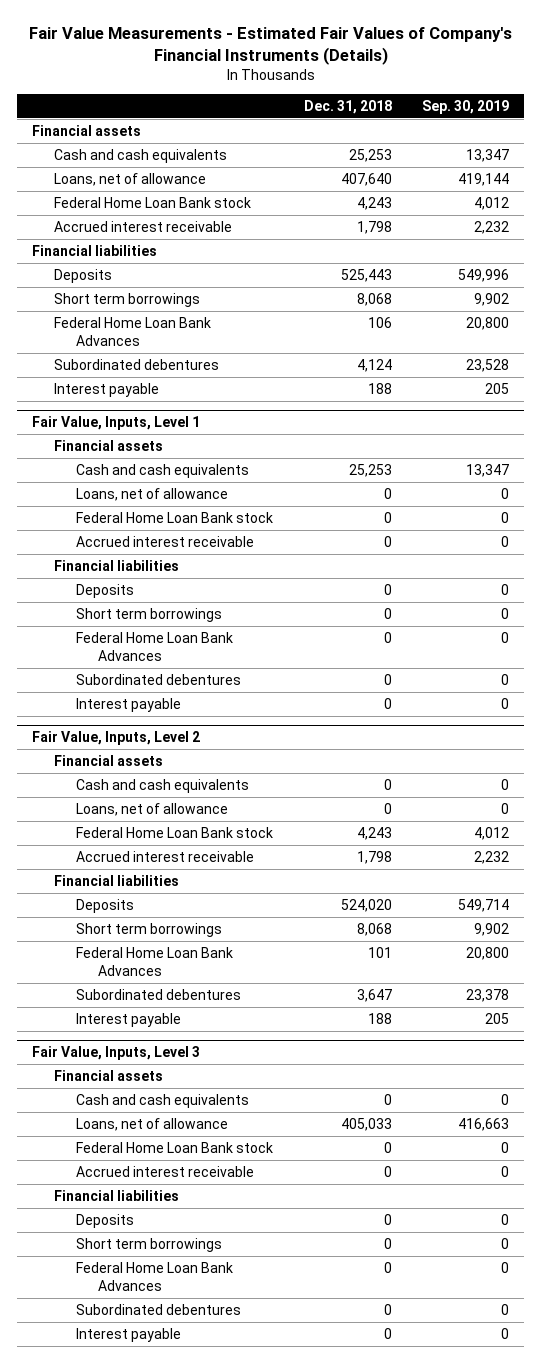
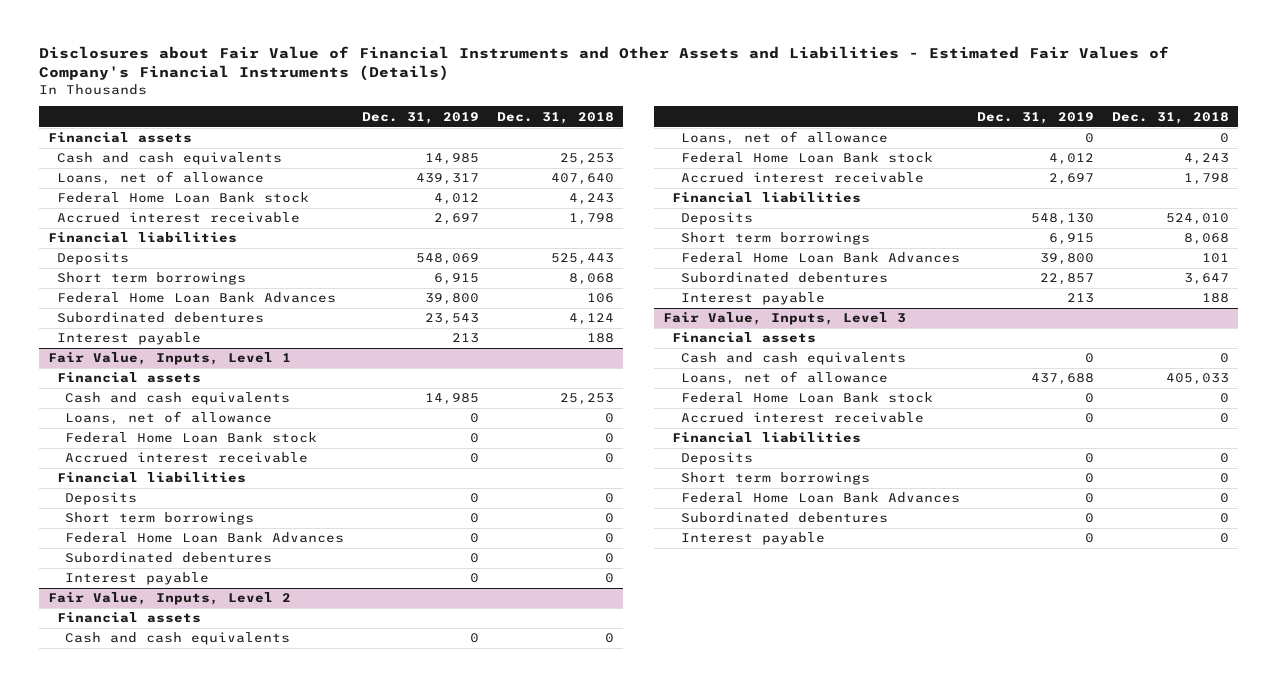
- Fair Value Measurements - Estimated Fair Values of Company's Financial Instruments (Details)
+ Disclosures about Fair Value of Financial Instruments and Other Assets and Liabilities - Estimated Fair Values of Company's Financial Instruments (Details)
- | Dec. 31, 2018 | Sep. 30, 2019
+ | Dec. 31, 2019 | Dec. 31, 2018
@ Fair Value, Inputs, Level 2
- Deposits | 524,020 | 549,714
+ Deposits | 548,130 | 524,010

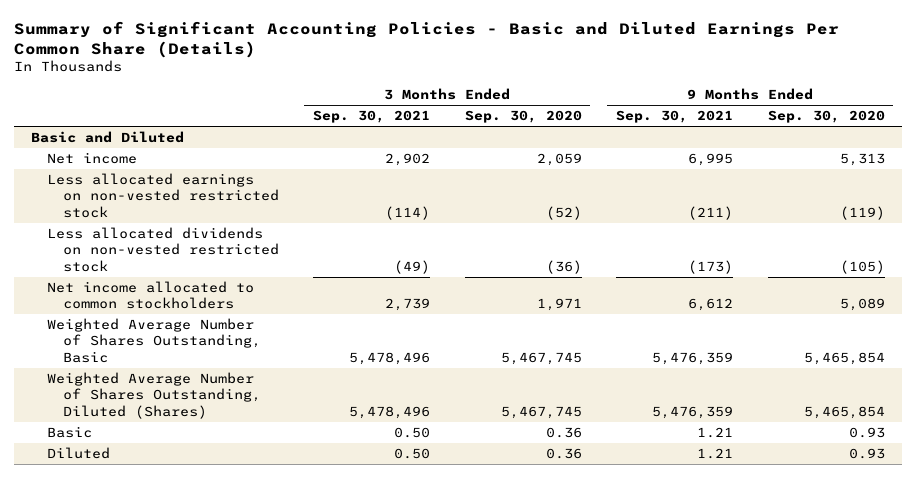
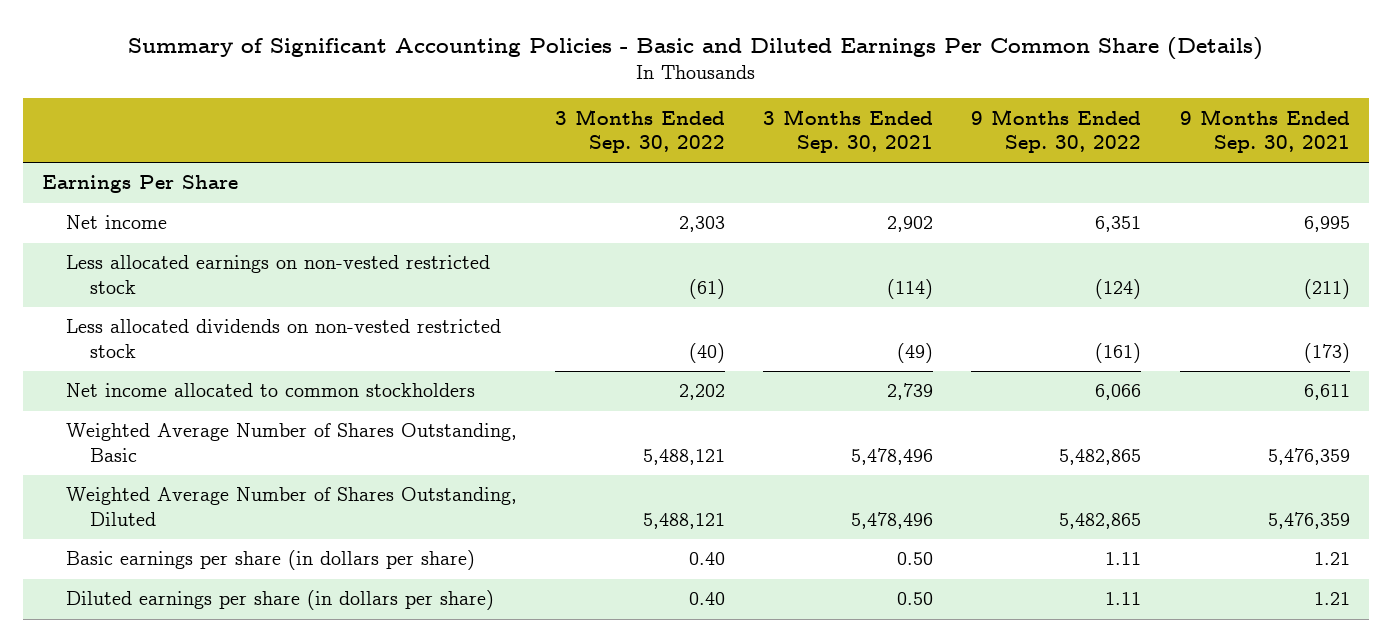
- | 3 Months Ended Sep. 30, 2021 | 3 Months Ended Sep. 30, 2020 | 9 Months Ended Sep. 30, 2021 | 9 Months Ended Sep. 30, 2020
+ | 3 Months Ended Sep. 30, 2022 | 3 Months Ended Sep. 30, 2021 | 9 Months Ended Sep. 30, 2022 | 9 Months Ended Sep. 30, 2021
- Basic and Diluted
+ Earnings Per Share
- Net income allocated to common stockholders | 2,739 | 1,971 | 6,612 | 5,089
+ Net income allocated to common stockholders | 2,202 | 2,739 | 6,066 | 6,611
- Weighted Average Number of Shares Outstanding, Diluted (Shares) | 5,478,496 | 5,467,745 | 5,476,359 | 5,465,854
- Basic | 0.50 | 0.36 | 1.21 | 0.93
- Diluted | 0.50 | 0.36 | 1.21 | 0.93
+ Weighted Average Number of Shares Outstanding, Diluted | 5,488,121 | 5,478,496 | 5,482,865 | 5,476,359
+ Basic earnings per share (in dollars per share) | 0.40 | 0.50 | 1.11 | 1.21
+ Diluted earnings per share (in dollars per share) | 0.40 | 0.50 | 1.11 | 1.21

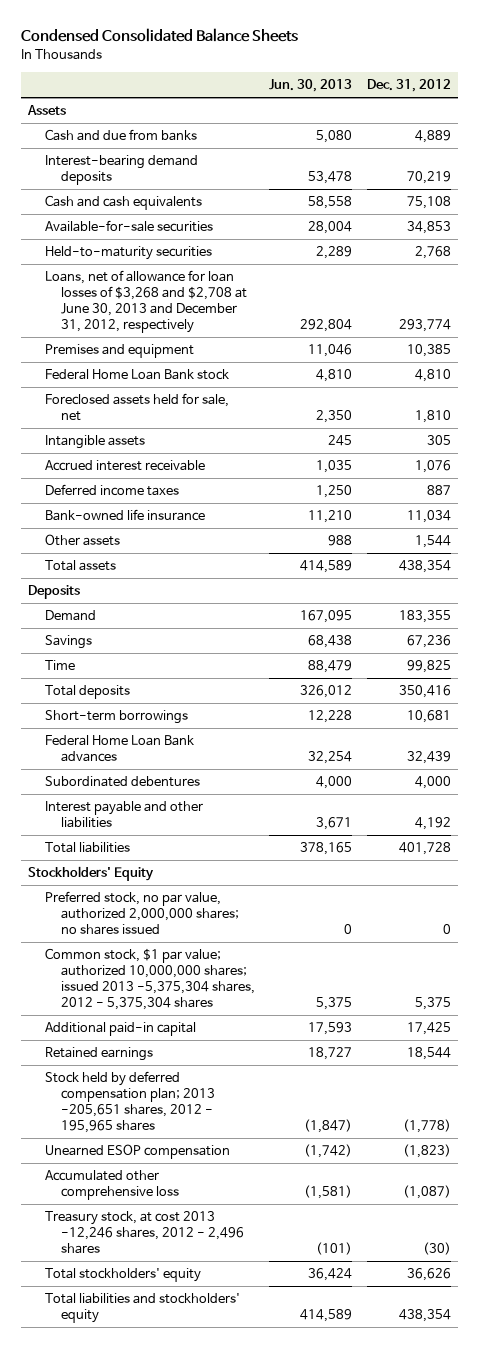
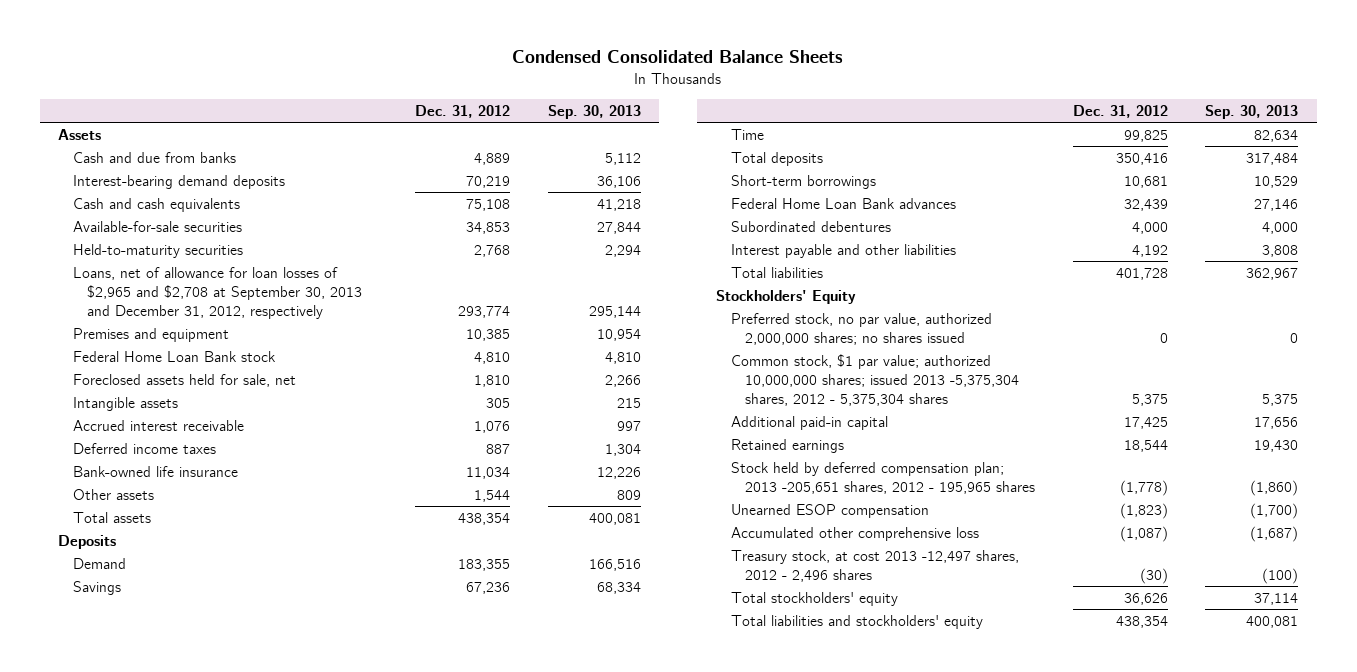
- | Jun. 30, 2013 | Dec. 31, 2012
+ | Dec. 31, 2012 | Sep. 30, 2013
- Loans, net of allowance for loan losses of $3,268 and $2,708 at June 30, 2013 and December 31, 2012, respectively | 292,804 | 293,774
+ Loans, net of allowance for loan losses of $2,965 and $2,708 at September 30, 2013 and December 31, 2012, respectively | 293,774 | 295,144
- Treasury stock, at cost 2013 -12,246 shares, 2012 - 2,496 shares | (101) | (30)
+ Treasury stock, at cost 2013 -12,497 shares, 2012 - 2,496 shares | (30) | (100)

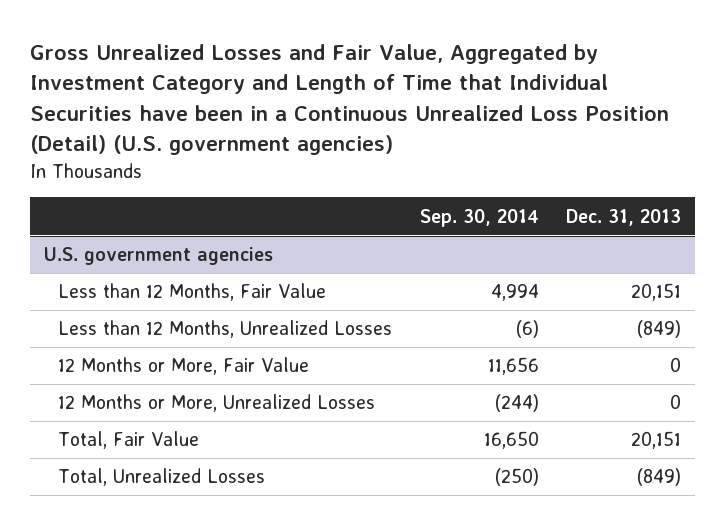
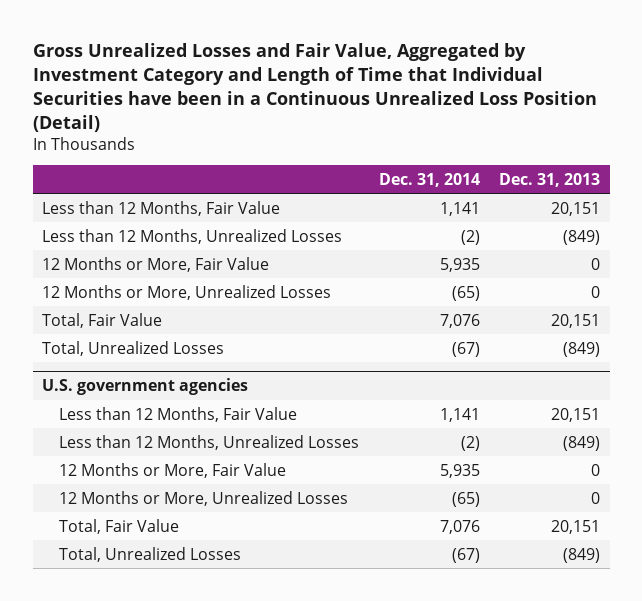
- Gross Unrealized Losses and Fair Value, Aggregated by Investment Category and Length of Time that Individual Securities have been in a Continuous Unrealized Loss Position (Detail) (U.S. government agencies)
+ Gross Unrealized Losses and Fair Value, Aggregated by Investment Category and Length of Time that Individual Securities have been in a Continuous Unrealized Loss Position (Detail)
- | Sep. 30, 2014 | Dec. 31, 2013
+ | Dec. 31, 2014 | Dec. 31, 2013
+ Less than 12 Months, Fair Value | 1,141 | 20,151
+ Less than 12 Months, Unrealized Losses | (2) | (849)
+ 12 Months or More, Fair Value | 5,935 | 0
+ 12 Months or More, Unrealized Losses | (65) | 0
+ Total, Fair Value | 7,076 | 20,151
+ Total, Unrealized Losses | (67) | (849)

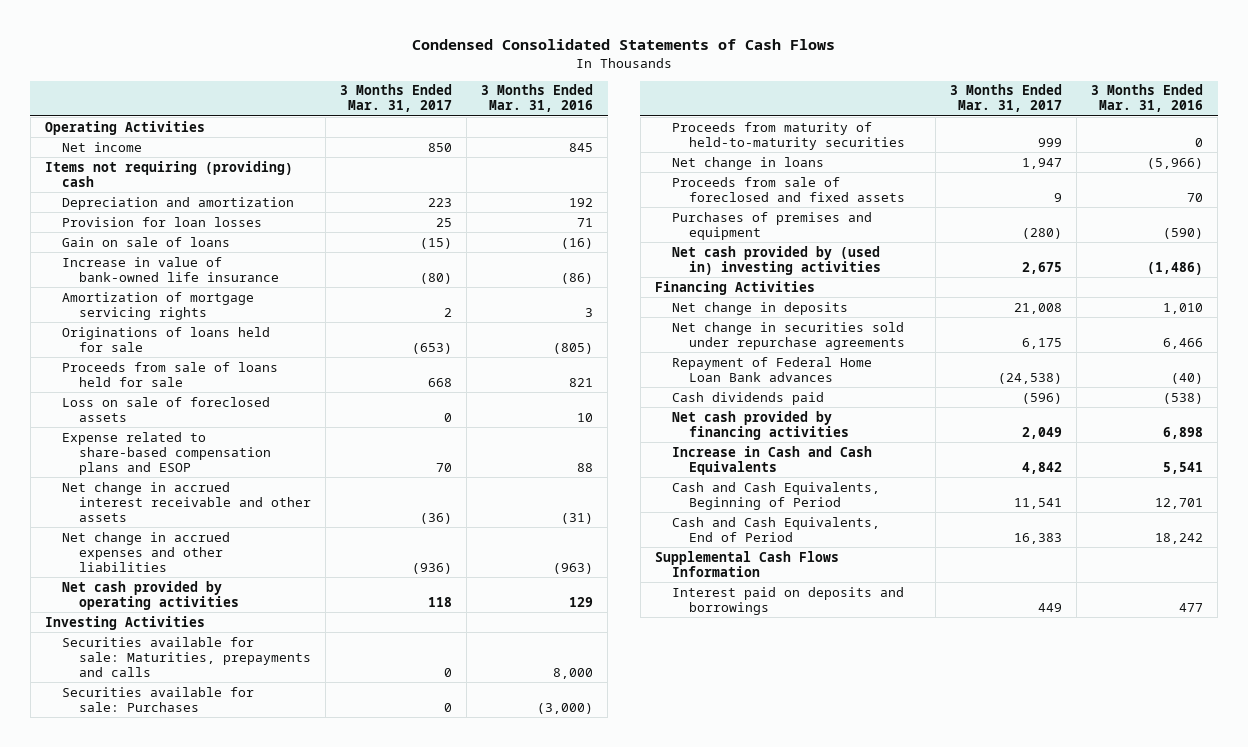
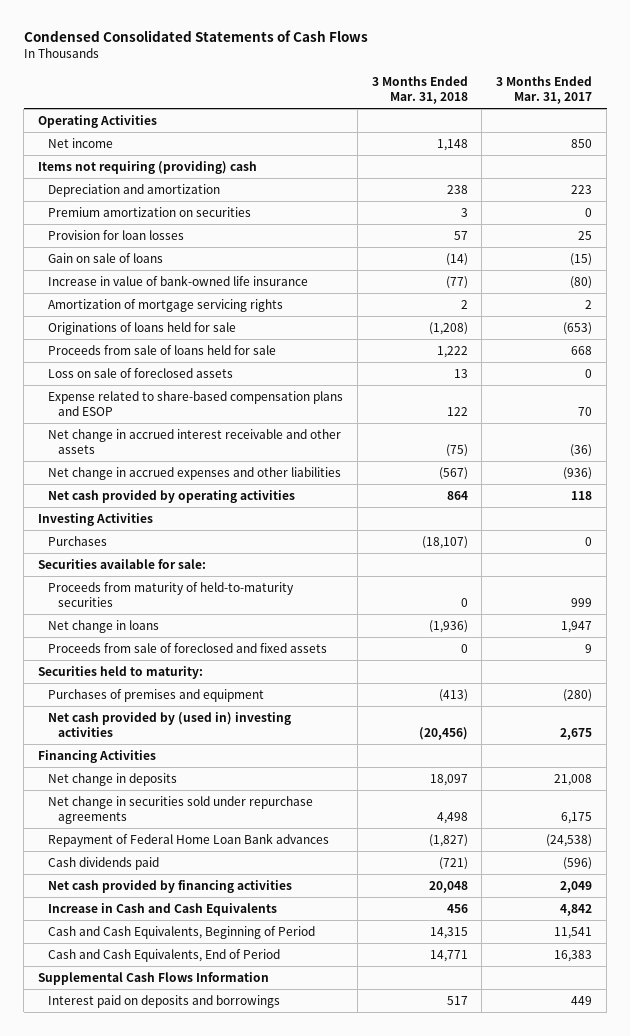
- | 3 Months Ended Mar. 31, 2017 | 3 Months Ended Mar. 31, 2016
+ | 3 Months Ended Mar. 31, 2018 | 3 Months Ended Mar. 31, 2017
+ Premium amortization on securities | 3 | 0
- Securities available for sale: Maturities, prepayments and calls | 0 | 8,000
- Securities available for sale: Purchases | 0 | (3,000)
+ Purchases | (18,107) | 0
+ Securities available for sale:
+ Securities held to maturity:

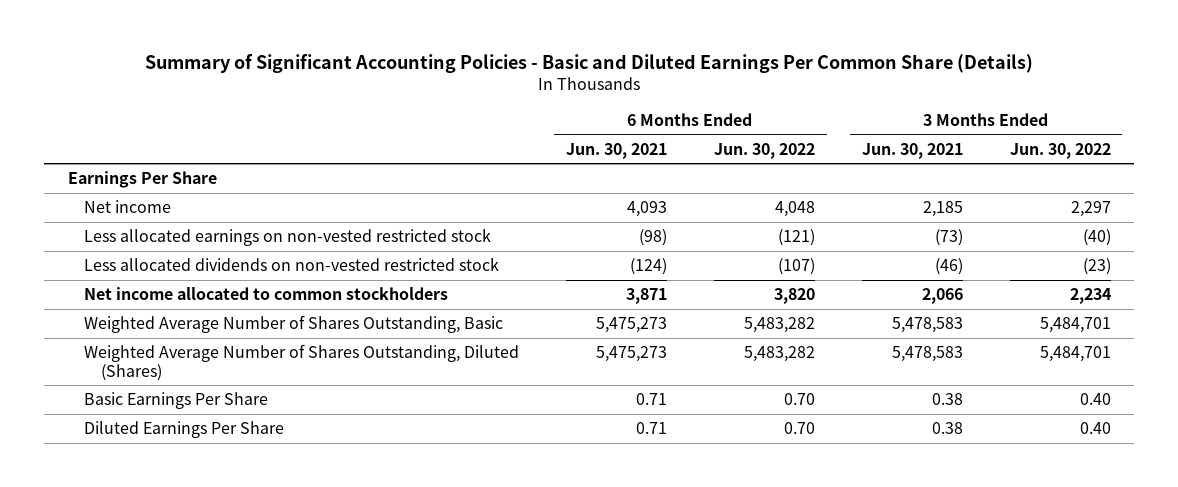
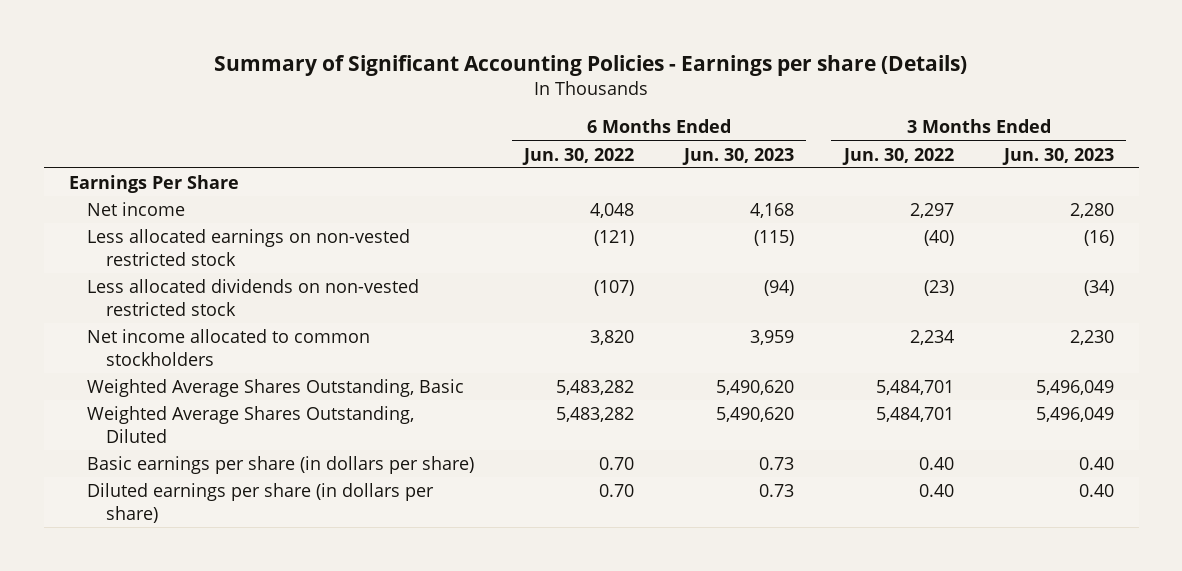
- Summary of Significant Accounting Policies - Basic and Diluted Earnings Per Common Share (Details)
+ Summary of Significant Accounting Policies - Earnings per share (Details)
- | 6 Months Ended Jun. 30, 2021 | 6 Months Ended Jun. 30, 2022 | 3 Months Ended Jun. 30, 2021 | 3 Months Ended Jun. 30, 2022
+ | 6 Months Ended Jun. 30, 2022 | 6 Months Ended Jun. 30, 2023 | 3 Months Ended Jun. 30, 2022 | 3 Months Ended Jun. 30, 2023
- Weighted Average Number of Shares Outstanding, Basic | 5,475,273 | 5,483,282 | 5,478,583 | 5,484,701
- Weighted Average Number of Shares Outstanding, Diluted (Shares) | 5,475,273 | 5,483,282 | 5,478,583 | 5,484,701
- Basic Earnings Per Share | 0.71 | 0.70 | 0.38 | 0.40
- Diluted Earnings Per Share | 0.71 | 0.70 | 0.38 | 0.40
+ Weighted Average Shares Outstanding, Basic | 5,483,282 | 5,490,620 | 5,484,701 | 5,496,049
+ Weighted Average Shares Outstanding, Diluted | 5,483,282 | 5,490,620 | 5,484,701 | 5,496,049
+ Basic earnings per share (in dollars per share) | 0.70 | 0.73 | 0.40 | 0.40
+ Diluted earnings per share (in dollars per share) | 0.70 | 0.73 | 0.40 | 0.40

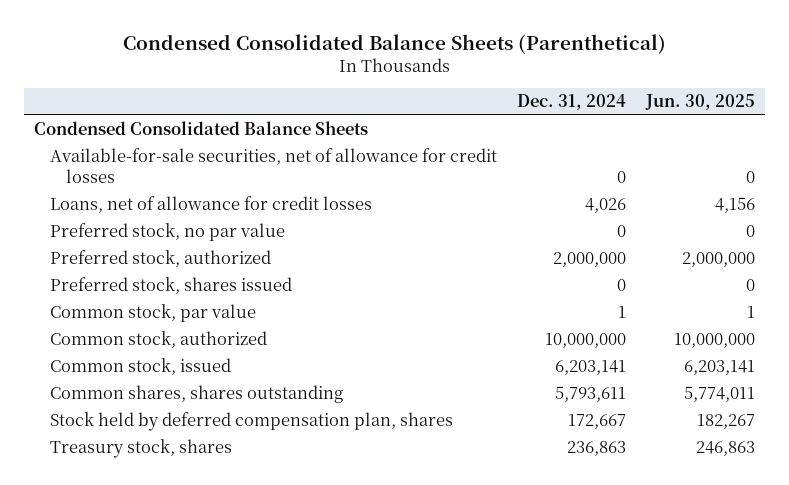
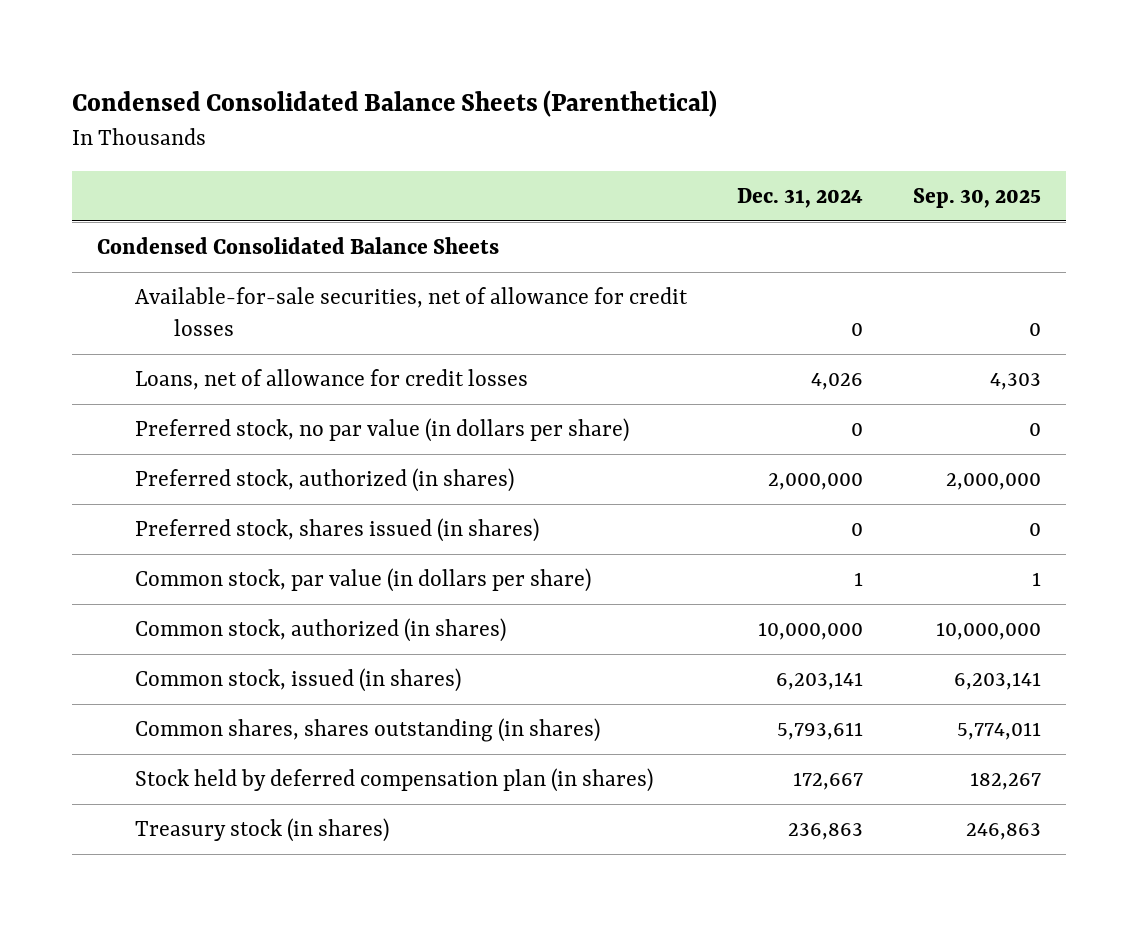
- | Dec. 31, 2024 | Jun. 30, 2025
+ | Dec. 31, 2024 | Sep. 30, 2025
- Preferred stock, no par value | 0 | 0
- Preferred stock, authorized | 2,000,000 | 2,000,000
- Preferred stock, shares issued | 0 | 0
- Common stock, par value | 1 | 1
- Common stock, authorized | 10,000,000 | 10,000,000
- Common stock, issued | 6,203,141 | 6,203,141
- Common shares, shares outstanding | 5,793,611 | 5,774,011
- Stock held by deferred compensation plan, shares | 172,667 | 182,267
- Treasury stock, shares | 236,863 | 246,863
+ Preferred stock, no par value (in dollars per share) | 0 | 0
+ Preferred stock, authorized (in shares) | 2,000,000 | 2,000,000
+ Preferred stock, shares issued (in shares) | 0 | 0
+ Common stock, par value (in dollars per share) | 1 | 1
+ Common stock, authorized (in shares) | 10,000,000 | 10,000,000
+ Common stock, issued (in shares) | 6,203,141 | 6,203,141
+ Common shares, shares outstanding (in shares) | 5,793,611 | 5,774,011
+ Stock held by deferred compensation plan (in shares) | 172,667 | 182,267
+ Treasury stock (in shares) | 236,863 | 246,863

